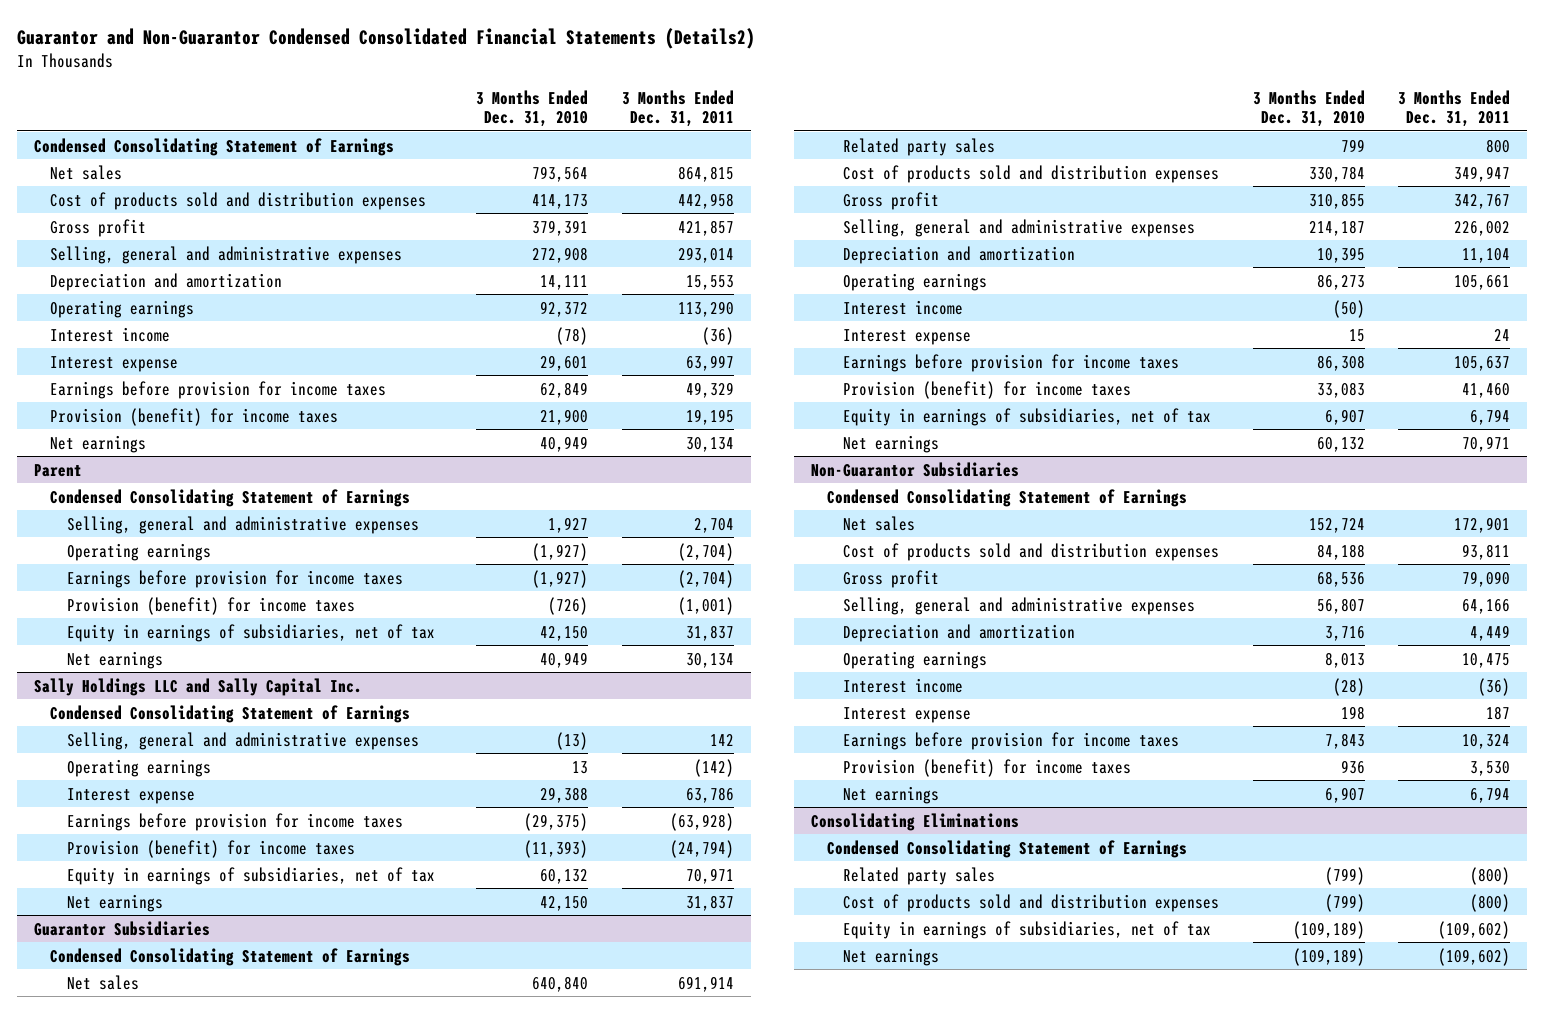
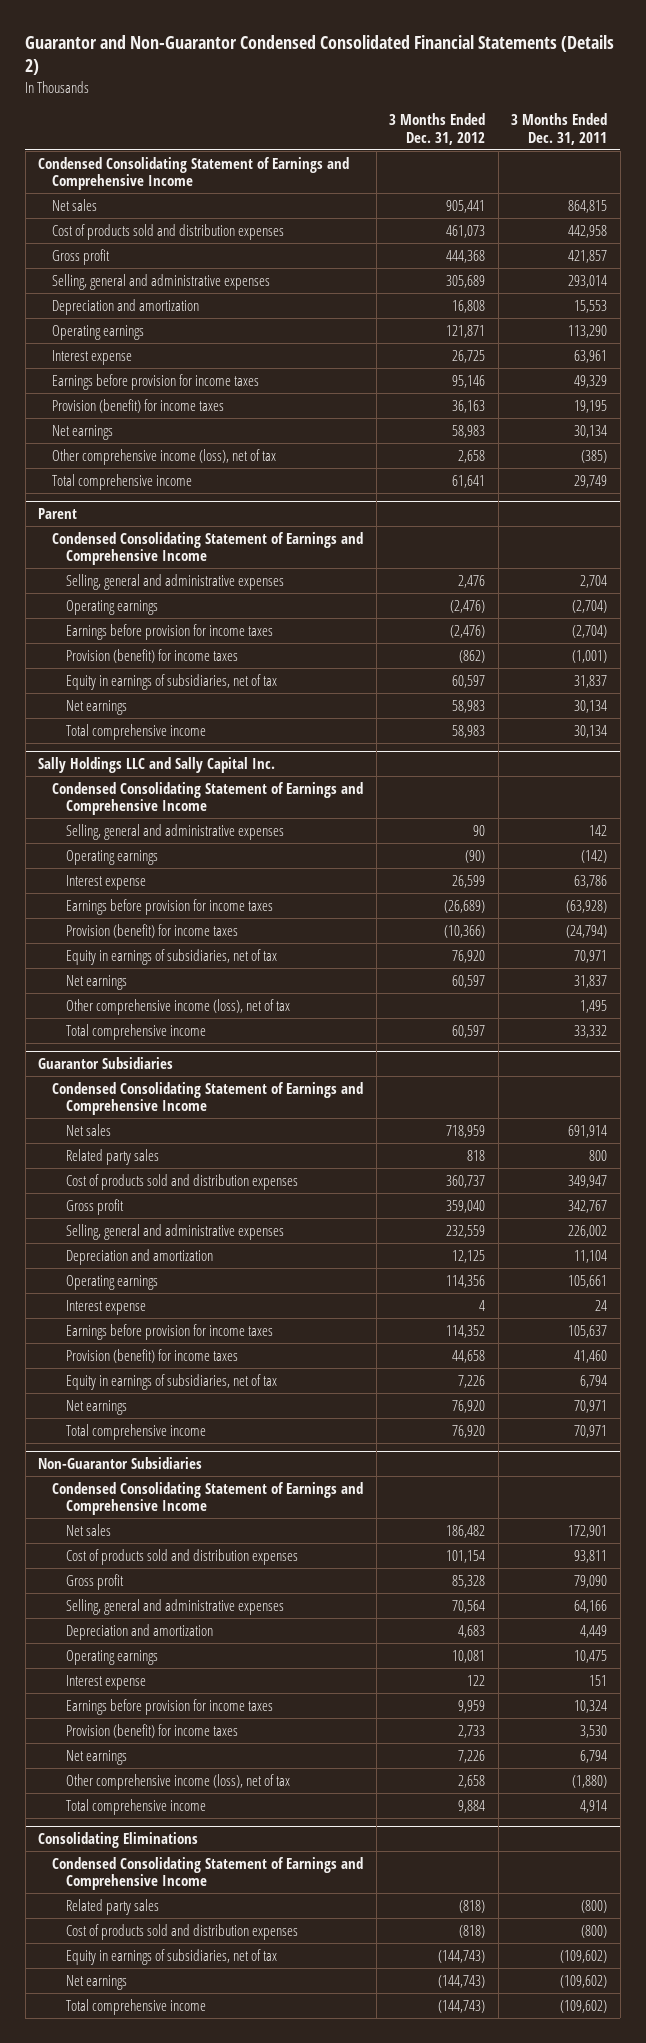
- Guarantor and Non-Guarantor Condensed Consolidated Financial Statements (Details2)
+ Guarantor and Non-Guarantor Condensed Consolidated Financial Statements (Details 2)
- | 3 Months Ended Dec. 31, 2010 | 3 Months Ended Dec. 31, 2011
+ | 3 Months Ended Dec. 31, 2012 | 3 Months Ended Dec. 31, 2011
- Condensed Consolidating Statement of Earnings
+ Condensed Consolidating Statement of Earnings and Comprehensive Income
- Interest income | (78) | (36)
- Interest expense | 29,601 | 63,997
+ Interest expense | 26,725 | 63,961
+ Other comprehensive income (loss), net of tax | 2,658 | (385)
+ Total comprehensive income | 61,641 | 29,749
@ Parent
- Condensed Consolidating Statement of Earnings
+ Condensed Consolidating Statement of Earnings and Comprehensive Income
+ Total comprehensive income | 58,983 | 30,134
@ Sally Holdings LLC and Sally Capital Inc.
- Condensed Consolidating Statement of Earnings
+ Condensed Consolidating Statement of Earnings and Comprehensive Income
+ Other comprehensive income (loss), net of tax | | 1,495
+ Total comprehensive income | 60,597 | 33,332
@ Guarantor Subsidiaries
- Condensed Consolidating Statement of Earnings
+ Condensed Consolidating Statement of Earnings and Comprehensive Income
- Interest income | (50) |
+ Total comprehensive income | 76,920 | 70,971
@ Non-Guarantor Subsidiaries
- Condensed Consolidating Statement of Earnings
+ Condensed Consolidating Statement of Earnings and Comprehensive Income
- Interest income | (28) | (36)
- Interest expense | 198 | 187
+ Interest expense | 122 | 151
+ Other comprehensive income (loss), net of tax | 2,658 | (1,880)
+ Total comprehensive income | 9,884 | 4,914
@ Consolidating Eliminations
- Condensed Consolidating Statement of Earnings
+ Condensed Consolidating Statement of Earnings and Comprehensive Income
+ Total comprehensive income | (144,743) | (109,602)

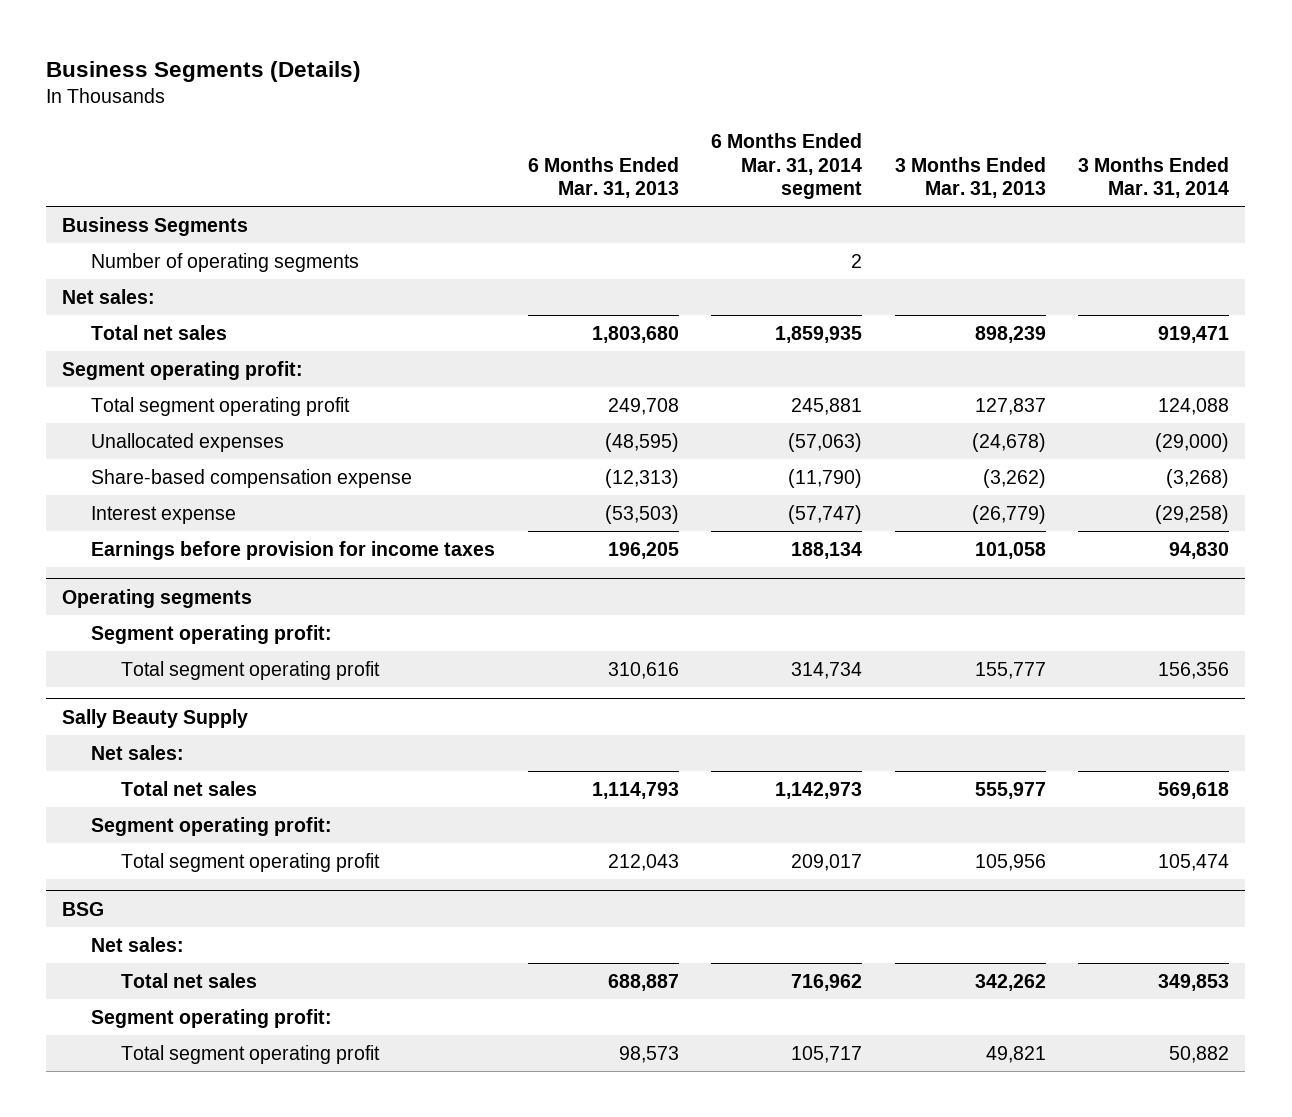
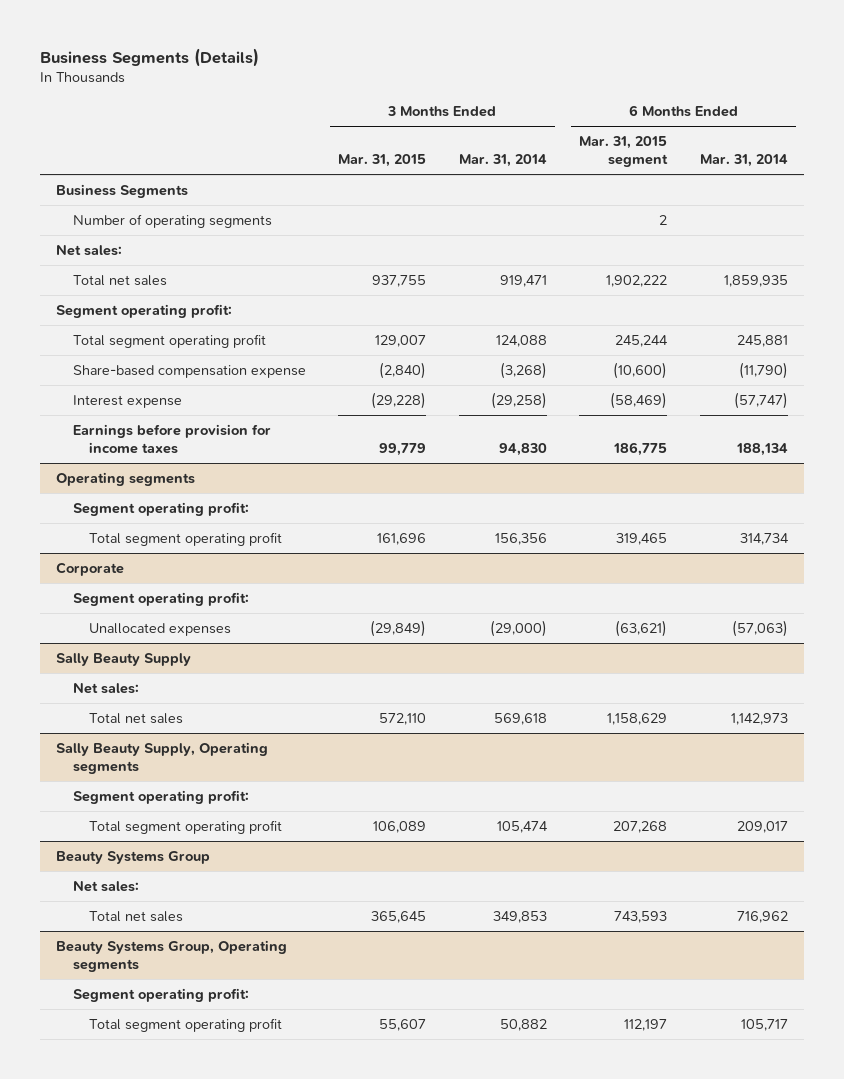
- | 6 Months Ended Mar. 31, 2013 | 6 Months Ended Mar. 31, 2014 segment | 3 Months Ended Mar. 31, 2013 | 3 Months Ended Mar. 31, 2014
+ | 3 Months Ended Mar. 31, 2015 | 3 Months Ended Mar. 31, 2014 | 6 Months Ended Mar. 31, 2015 segment | 6 Months Ended Mar. 31, 2014
- Unallocated expenses | (48,595) | (57,063) | (24,678) | (29,000)
+ Corporate
+ Segment operating profit:
+ Unallocated expenses | (29,849) | (29,000) | (63,621) | (57,063)
+ Sally Beauty Supply, Operating segments
- BSG
+ Beauty Systems Group
+ Beauty Systems Group, Operating segments

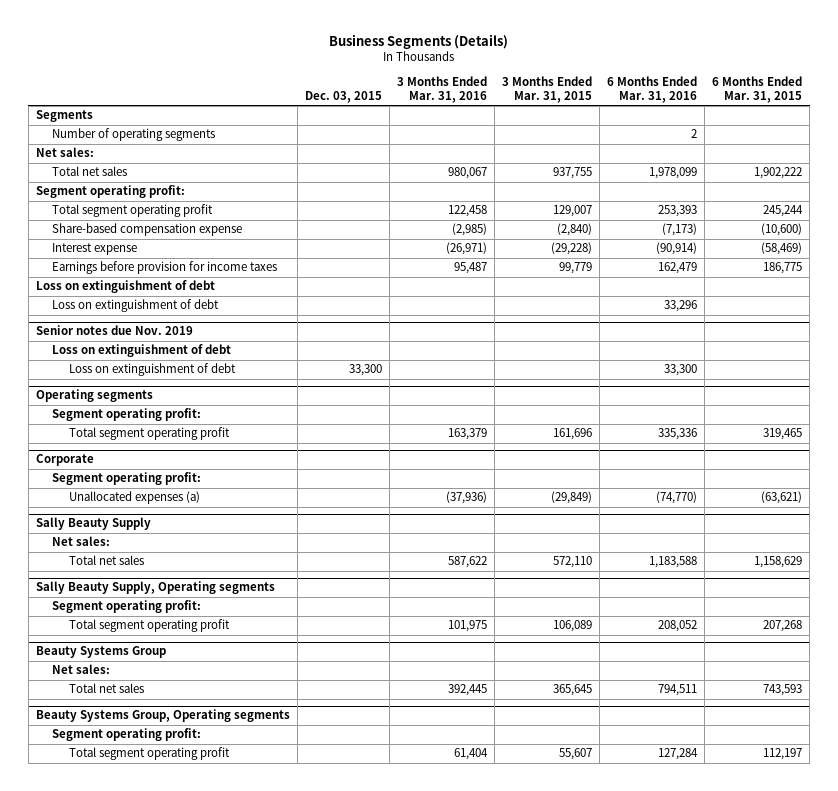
- | 3 Months Ended Mar. 31, 2015 | 3 Months Ended Mar. 31, 2014 | 6 Months Ended Mar. 31, 2015 segment | 6 Months Ended Mar. 31, 2014
+ | Dec. 03, 2015 | 3 Months Ended Mar. 31, 2016 | 3 Months Ended Mar. 31, 2015 | 6 Months Ended Mar. 31, 2016 | 6 Months Ended Mar. 31, 2015
- Business Segments
+ Segments
+ Loss on extinguishment of debt
+ Loss on extinguishment of debt | | | | 33,296 |
+ Senior notes due Nov. 2019
+ Loss on extinguishment of debt
+ Loss on extinguishment of debt | 33,300 | | | 33,300 |
@ Corporate
- Unallocated expenses | (29,849) | (29,000) | (63,621) | (57,063)
+ Unallocated expenses (a) | | (37,936) | (29,849) | (74,770) | (63,621)

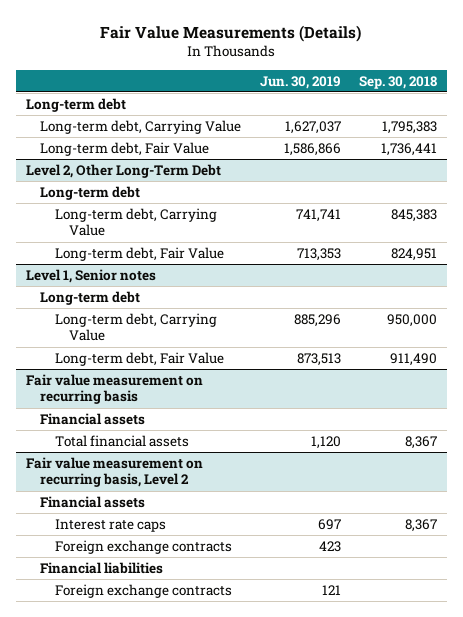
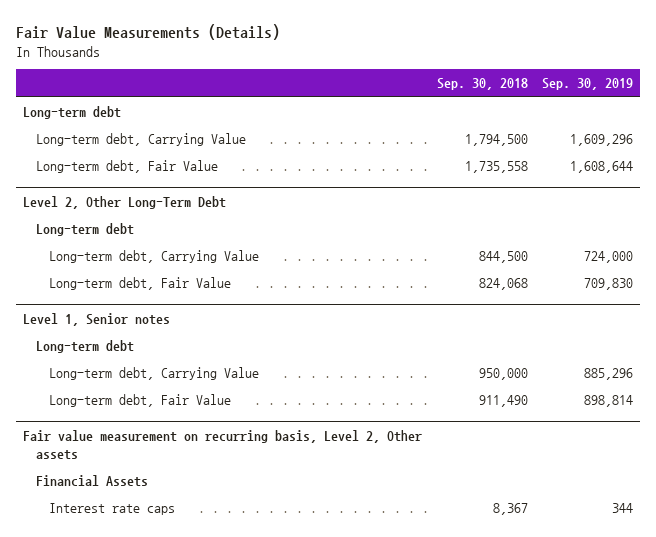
- | Jun. 30, 2019 | Sep. 30, 2018
+ | Sep. 30, 2018 | Sep. 30, 2019
- Long-term debt, Carrying Value | 1,627,037 | 1,795,383
- Long-term debt, Fair Value | 1,586,866 | 1,736,441
+ Long-term debt, Carrying Value | 1,794,500 | 1,609,296
+ Long-term debt, Fair Value | 1,735,558 | 1,608,644
@ Level 2, Other Long-Term Debt
- Long-term debt, Carrying Value | 741,741 | 845,383
- Long-term debt, Fair Value | 713,353 | 824,951
+ Long-term debt, Carrying Value | 844,500 | 724,000
+ Long-term debt, Fair Value | 824,068 | 709,830
- Fair value measurement on recurring basis
- Financial assets
- Total financial assets | 1,120 | 8,367
- Fair value measurement on recurring basis, Level 2
- Financial assets
+ Fair value measurement on recurring basis, Level 2, Other assets
+ Financial Assets
- Foreign exchange contracts | 423 |
- Financial liabilities
- Foreign exchange contracts | 121 |

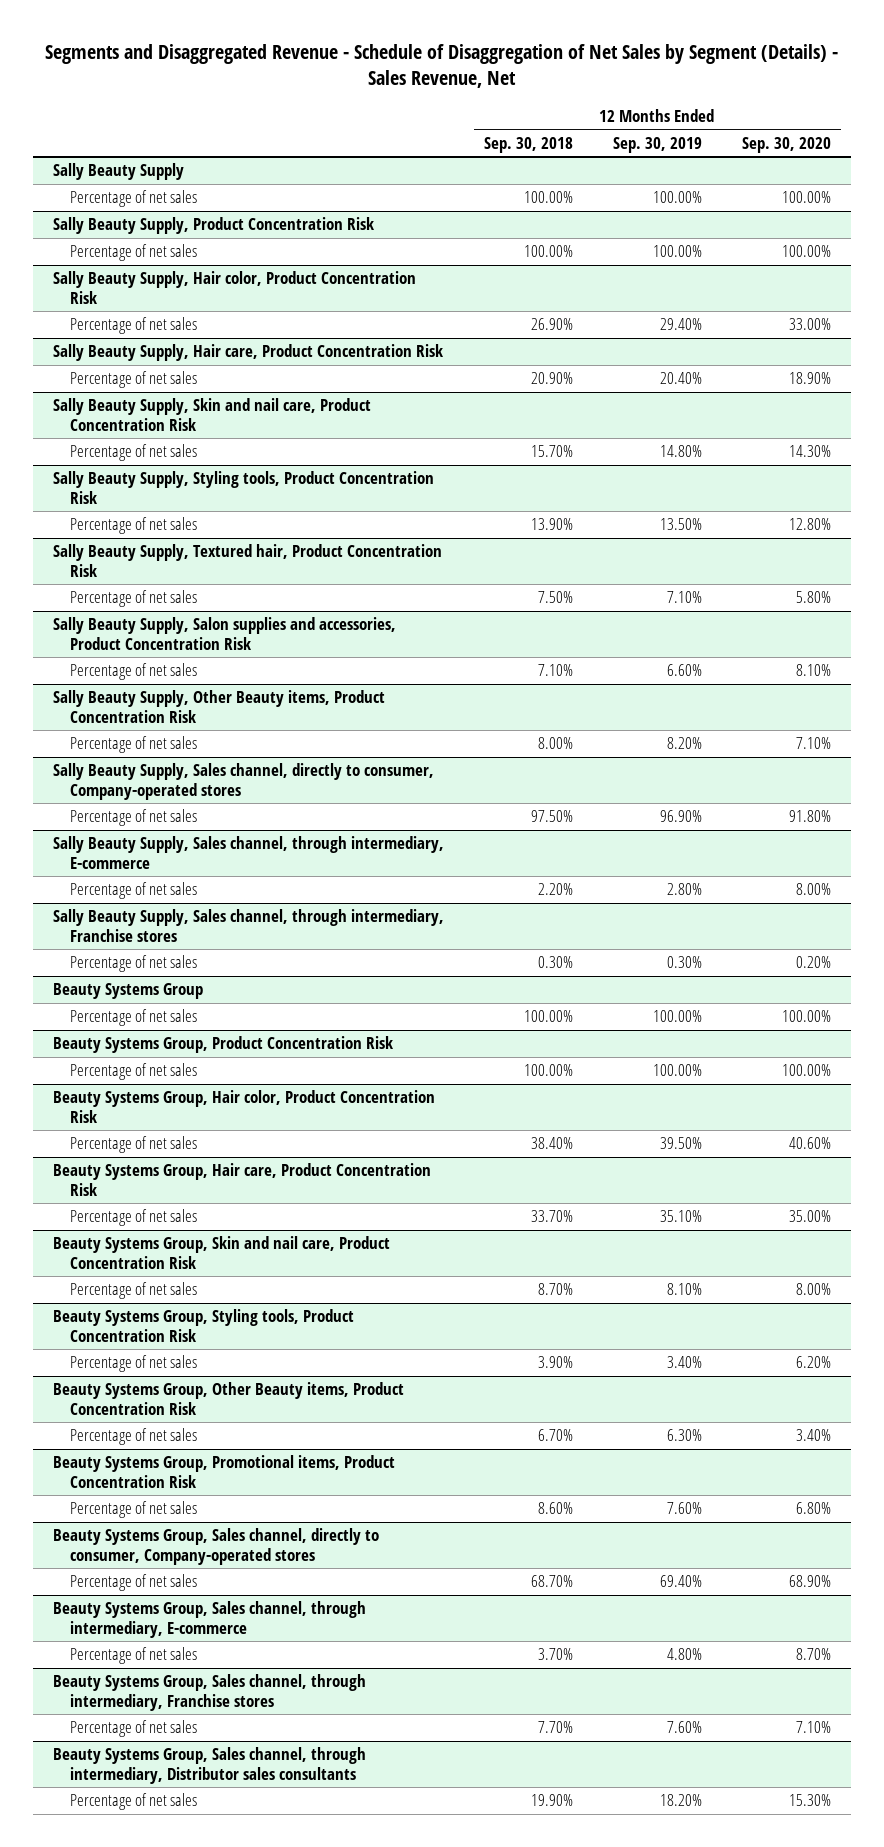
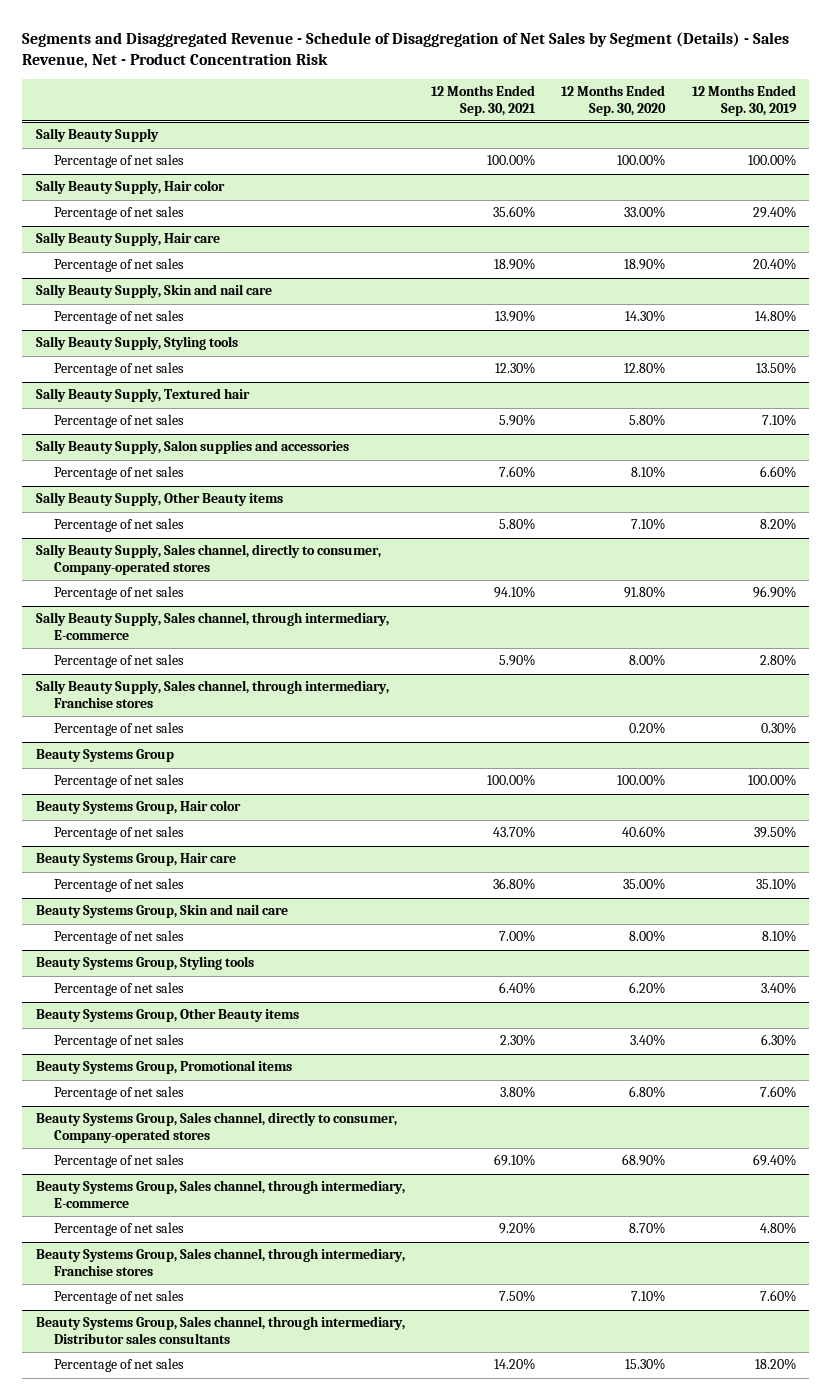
- Segments and Disaggregated Revenue - Schedule of Disaggregation of Net Sales by Segment (Details) - Sales Revenue, Net
+ Segments and Disaggregated Revenue - Schedule of Disaggregation of Net Sales by Segment (Details) - Sales Revenue, Net - Product Concentration Risk
- | 12 Months Ended Sep. 30, 2018 | 12 Months Ended Sep. 30, 2019 | 12 Months Ended Sep. 30, 2020
+ | 12 Months Ended Sep. 30, 2021 | 12 Months Ended Sep. 30, 2020 | 12 Months Ended Sep. 30, 2019
- Sally Beauty Supply, Product Concentration Risk
- Percentage of net sales | 100.00% | 100.00% | 100.00%
- Sally Beauty Supply, Hair color, Product Concentration Risk
+ Sally Beauty Supply, Hair color
- Sally Beauty Supply, Hair care, Product Concentration Risk
+ Sally Beauty Supply, Hair care
- Sally Beauty Supply, Skin and nail care, Product Concentration Risk
+ Sally Beauty Supply, Skin and nail care
- Sally Beauty Supply, Styling tools, Product Concentration Risk
+ Sally Beauty Supply, Styling tools
- Sally Beauty Supply, Textured hair, Product Concentration Risk
+ Sally Beauty Supply, Textured hair
- Sally Beauty Supply, Salon supplies and accessories, Product Concentration Risk
+ Sally Beauty Supply, Salon supplies and accessories
- Sally Beauty Supply, Other Beauty items, Product Concentration Risk
+ Sally Beauty Supply, Other Beauty items
- Beauty Systems Group, Product Concentration Risk
- Percentage of net sales | 100.00% | 100.00% | 100.00%
- Beauty Systems Group, Hair color, Product Concentration Risk
+ Beauty Systems Group, Hair color
- Beauty Systems Group, Hair care, Product Concentration Risk
+ Beauty Systems Group, Hair care
- Beauty Systems Group, Skin and nail care, Product Concentration Risk
+ Beauty Systems Group, Skin and nail care
- Beauty Systems Group, Styling tools, Product Concentration Risk
+ Beauty Systems Group, Styling tools
- Beauty Systems Group, Other Beauty items, Product Concentration Risk
+ Beauty Systems Group, Other Beauty items
- Beauty Systems Group, Promotional items, Product Concentration Risk
+ Beauty Systems Group, Promotional items

